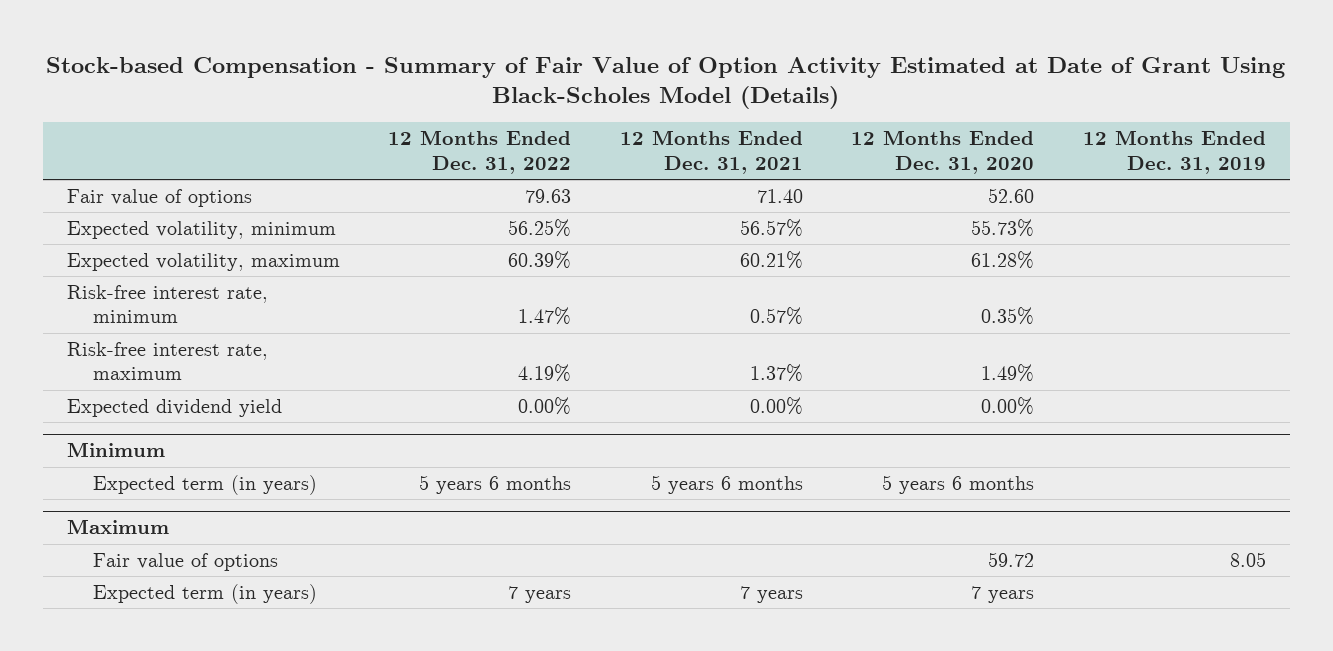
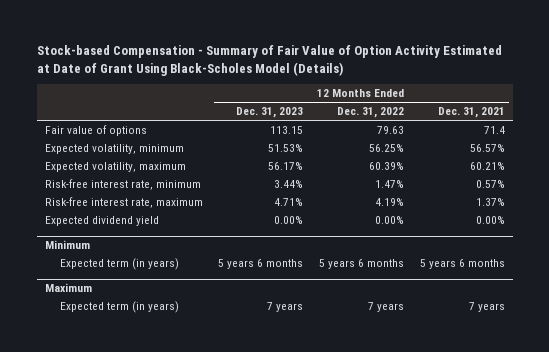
- | 12 Months Ended Dec. 31, 2022 | 12 Months Ended Dec. 31, 2021 | 12 Months Ended Dec. 31, 2020 | 12 Months Ended Dec. 31, 2019
+ | 12 Months Ended Dec. 31, 2023 | 12 Months Ended Dec. 31, 2022 | 12 Months Ended Dec. 31, 2021
- Fair value of options | 79.63 | 71.40 | 52.60 |
+ Fair value of options | 113.15 | 79.63 | 71.4
@ Maximum
- Fair value of options | | | 59.72 | 8.05

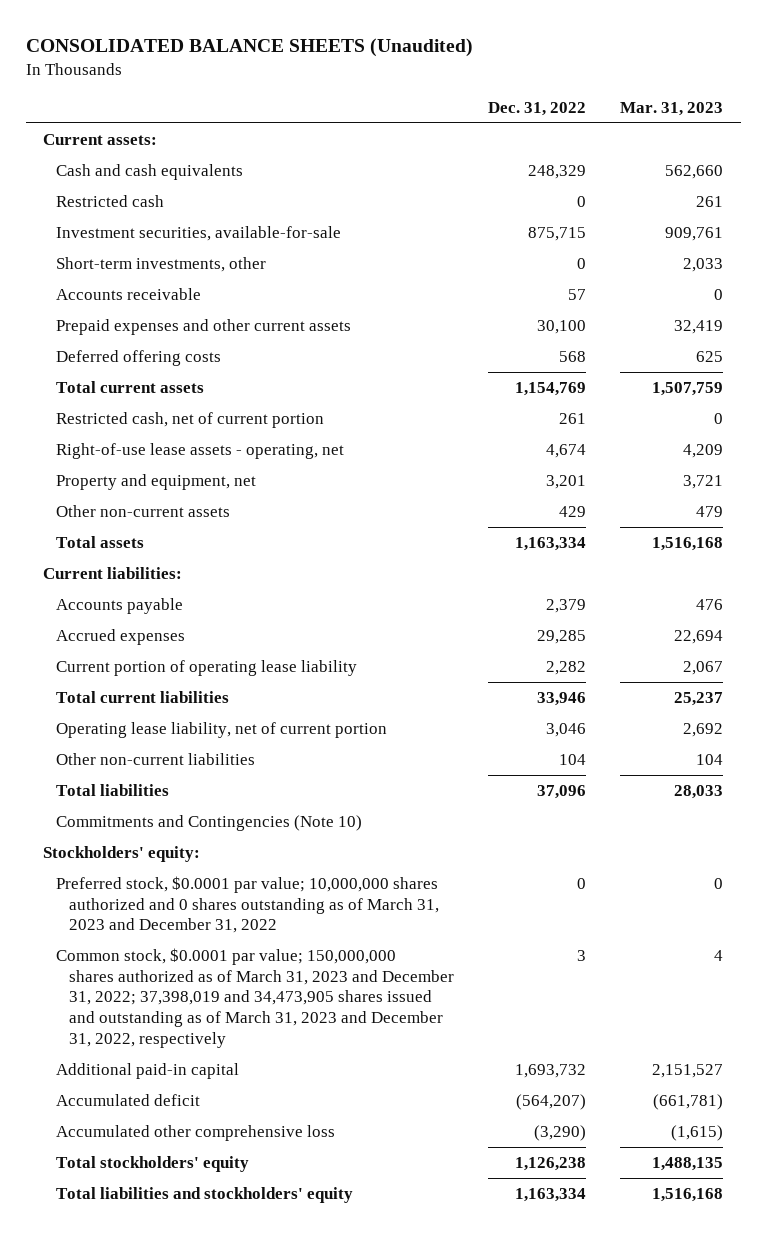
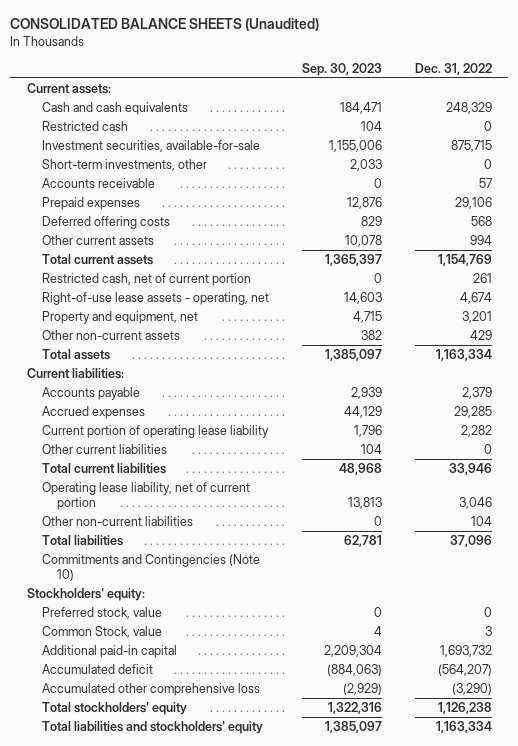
- | Dec. 31, 2022 | Mar. 31, 2023
+ | Sep. 30, 2023 | Dec. 31, 2022
- Prepaid expenses and other current assets | 30,100 | 32,419
+ Prepaid expenses | 12,876 | 29,106
+ Other current assets | 10,078 | 994
+ Other current liabilities | 104 | 0
- Preferred stock, $0.0001 par value; 10,000,000 shares authorized and 0 shares outstanding as of March 31, 2023 and December 31, 2022 | 0 | 0
- Common stock, $0.0001 par value; 150,000,000 shares authorized as of March 31, 2023 and December 31, 2022; 37,398,019 and 34,473,905 shares issued and outstanding as of March 31, 2023 and December 31, 2022, respectively | 3 | 4
+ Preferred stock, value | 0 | 0
+ Common Stock, value | 4 | 3

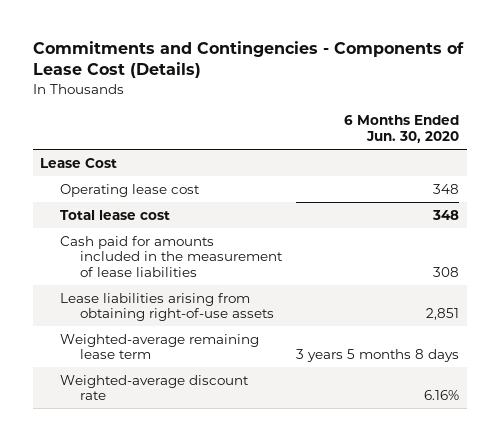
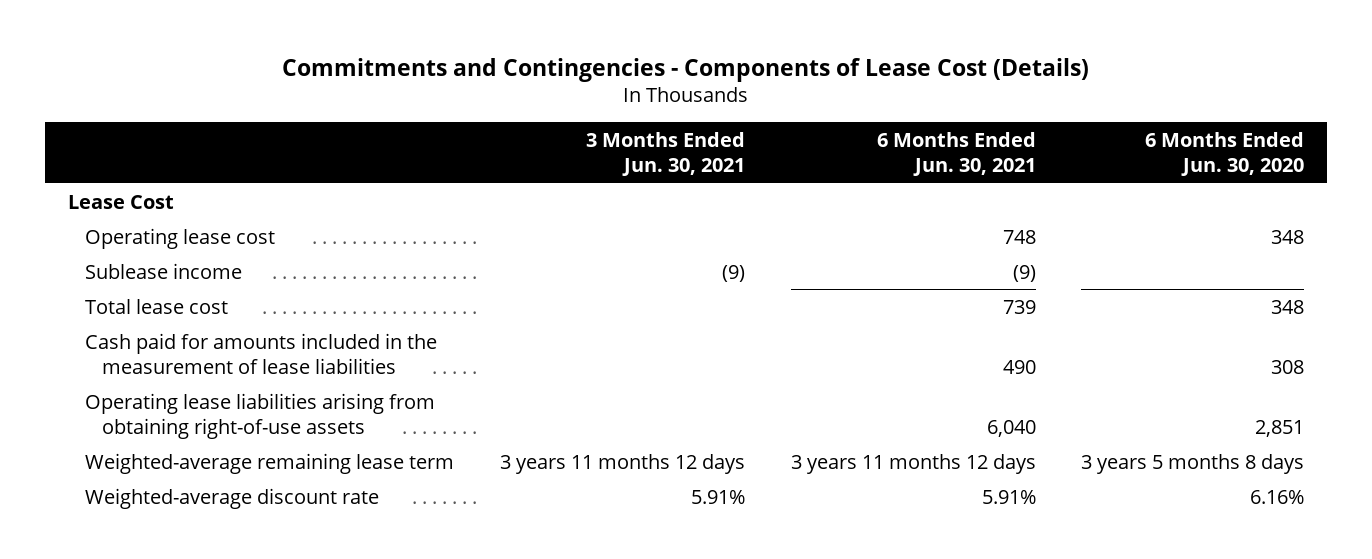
- | 6 Months Ended Jun. 30, 2020
+ | 3 Months Ended Jun. 30, 2021 | 6 Months Ended Jun. 30, 2021 | 6 Months Ended Jun. 30, 2020
+ Sublease income | (9) | (9) |
- Lease liabilities arising from obtaining right-of-use assets | 2,851
+ Operating lease liabilities arising from obtaining right-of-use assets | | 6,040 | 2,851

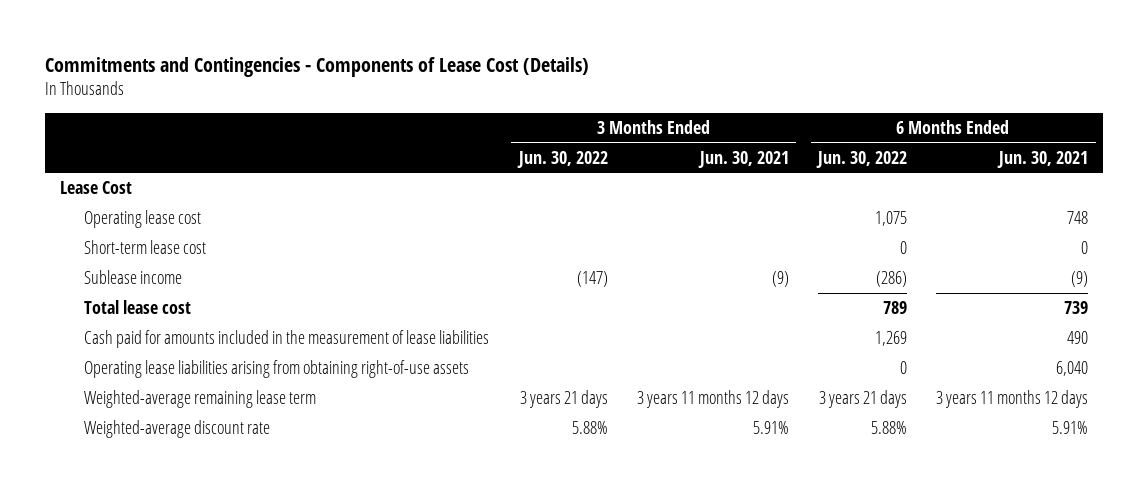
- | 3 Months Ended Jun. 30, 2021 | 6 Months Ended Jun. 30, 2021 | 6 Months Ended Jun. 30, 2020
+ | 3 Months Ended Jun. 30, 2022 | 3 Months Ended Jun. 30, 2021 | 6 Months Ended Jun. 30, 2022 | 6 Months Ended Jun. 30, 2021
+ Short-term lease cost | | | 0 | 0

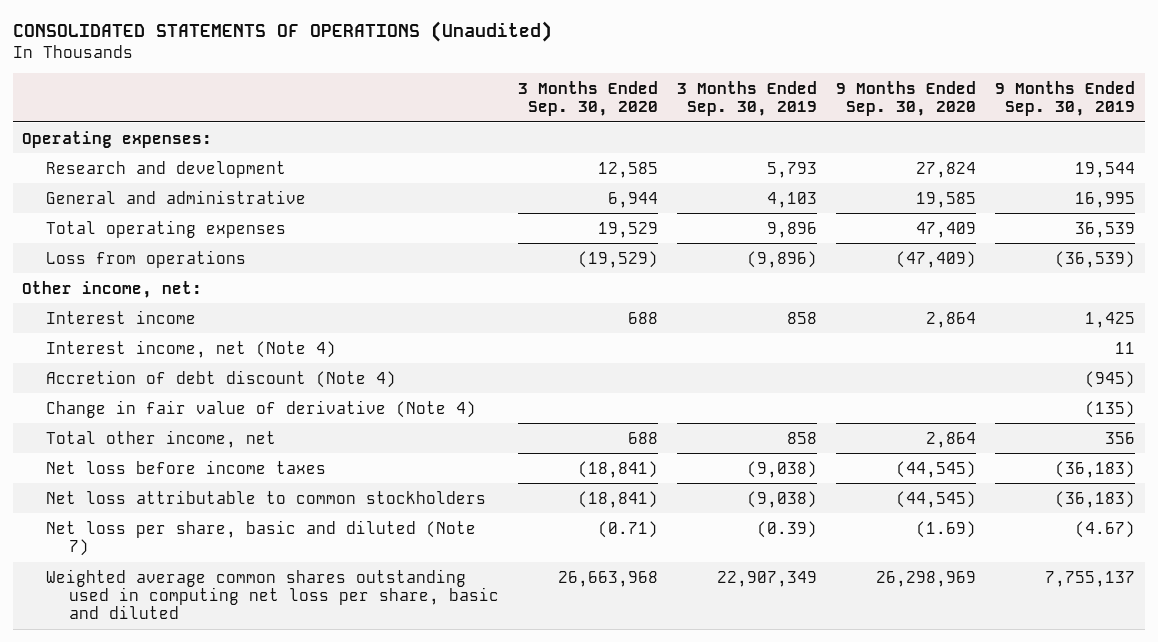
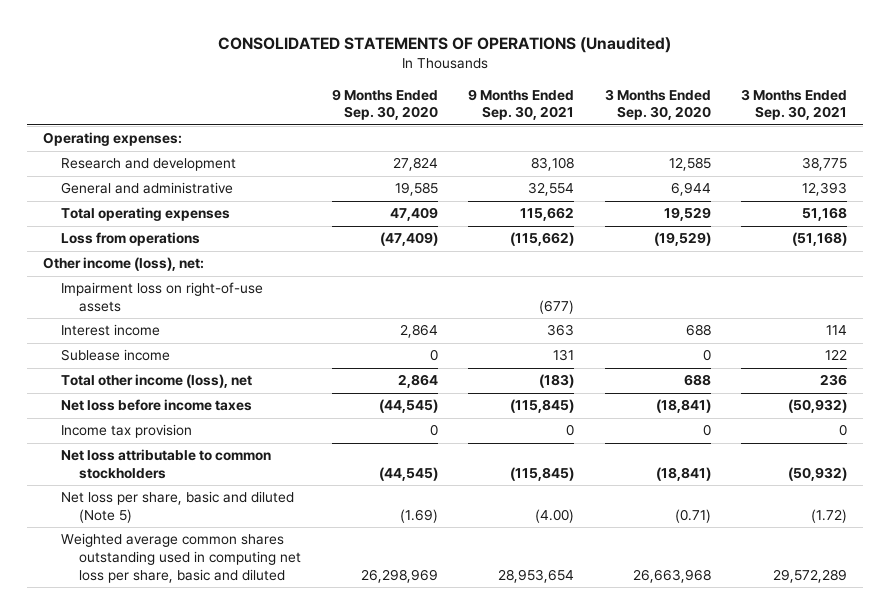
- | 3 Months Ended Sep. 30, 2020 | 3 Months Ended Sep. 30, 2019 | 9 Months Ended Sep. 30, 2020 | 9 Months Ended Sep. 30, 2019
+ | 9 Months Ended Sep. 30, 2020 | 9 Months Ended Sep. 30, 2021 | 3 Months Ended Sep. 30, 2020 | 3 Months Ended Sep. 30, 2021
- Other income, net:
+ Other income (loss), net:
+ Impairment loss on right-of-use assets | | (677) | |
- Interest income, net (Note 4) | | | | 11
- Accretion of debt discount (Note 4) | | | | (945)
- Change in fair value of derivative (Note 4) | | | | (135)
- Total other income, net | 688 | 858 | 2,864 | 356
+ Sublease income | 0 | 131 | 0 | 122
+ Total other income (loss), net | 2,864 | (183) | 688 | 236
+ Income tax provision | 0 | 0 | 0 | 0
- Net loss per share, basic and diluted (Note 7) | (0.71) | (0.39) | (1.69) | (4.67)
+ Net loss per share, basic and diluted (Note 5) | (1.69) | (4.00) | (0.71) | (1.72)

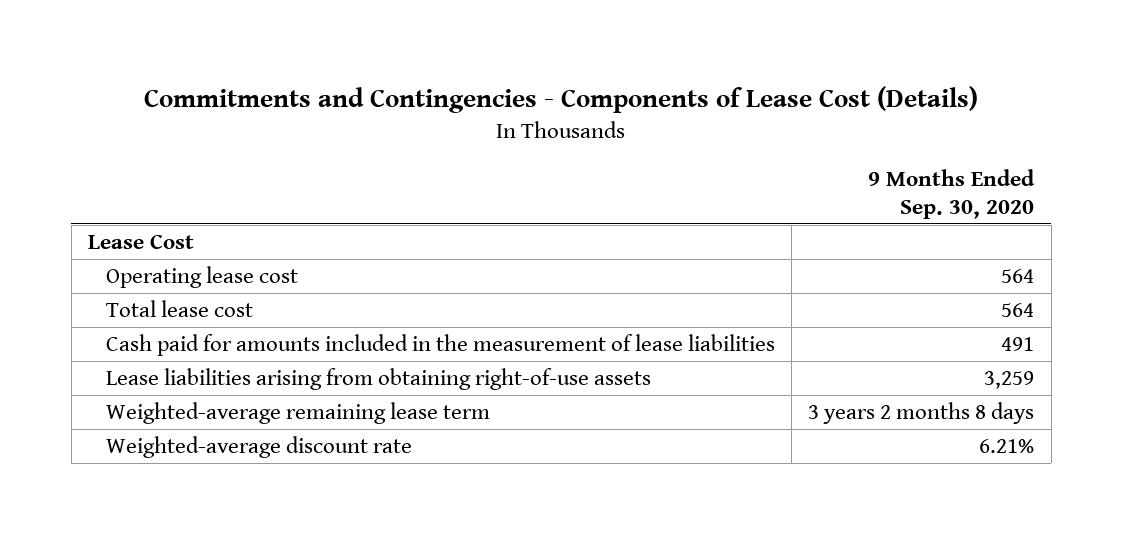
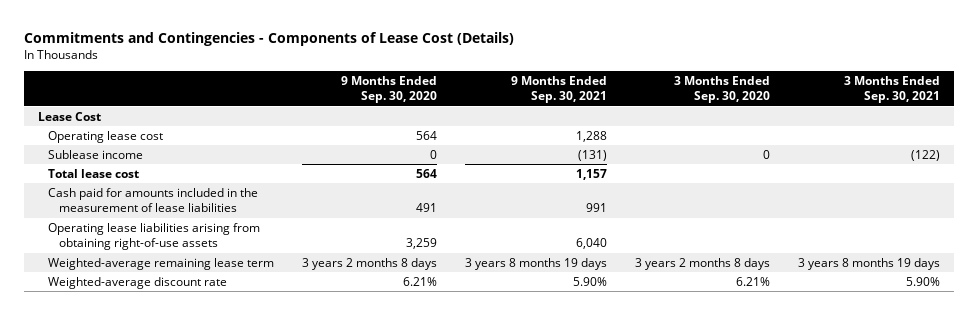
- | 9 Months Ended Sep. 30, 2020
+ | 9 Months Ended Sep. 30, 2020 | 9 Months Ended Sep. 30, 2021 | 3 Months Ended Sep. 30, 2020 | 3 Months Ended Sep. 30, 2021
+ Sublease income | 0 | (131) | 0 | (122)
- Lease liabilities arising from obtaining right-of-use assets | 3,259
+ Operating lease liabilities arising from obtaining right-of-use assets | 3,259 | 6,040 | |

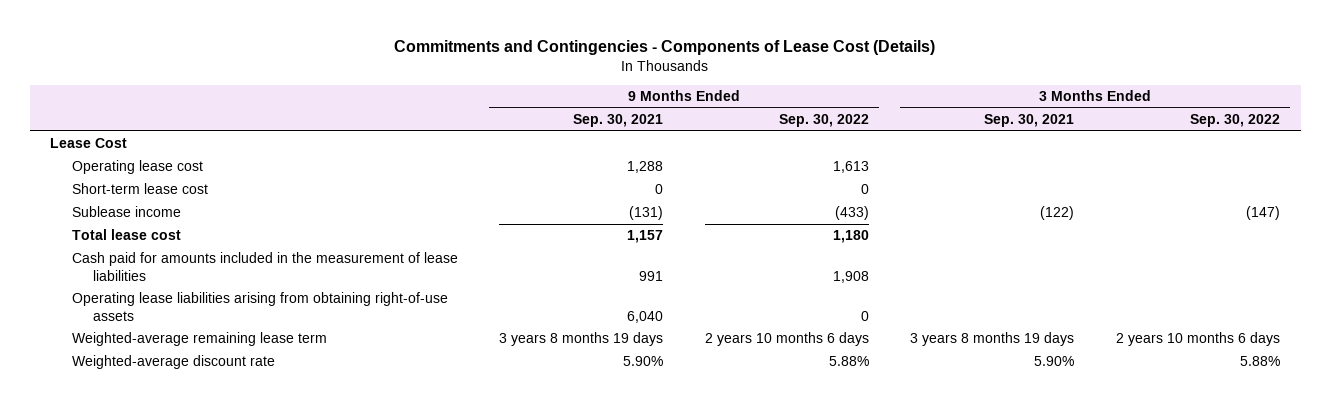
- | 9 Months Ended Sep. 30, 2020 | 9 Months Ended Sep. 30, 2021 | 3 Months Ended Sep. 30, 2020 | 3 Months Ended Sep. 30, 2021
+ | 9 Months Ended Sep. 30, 2021 | 9 Months Ended Sep. 30, 2022 | 3 Months Ended Sep. 30, 2021 | 3 Months Ended Sep. 30, 2022
+ Short-term lease cost | 0 | 0 | |

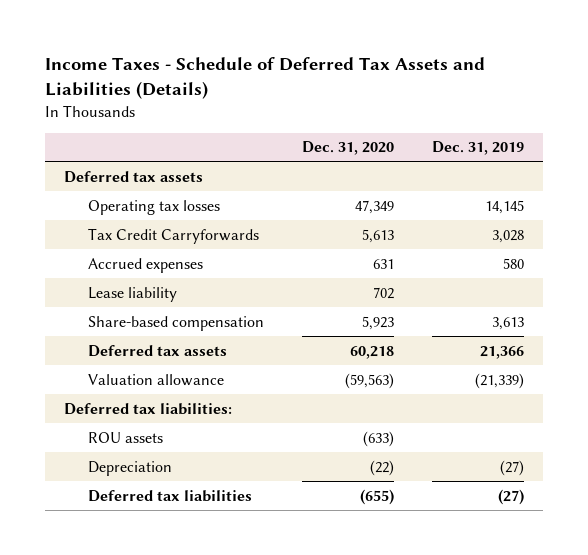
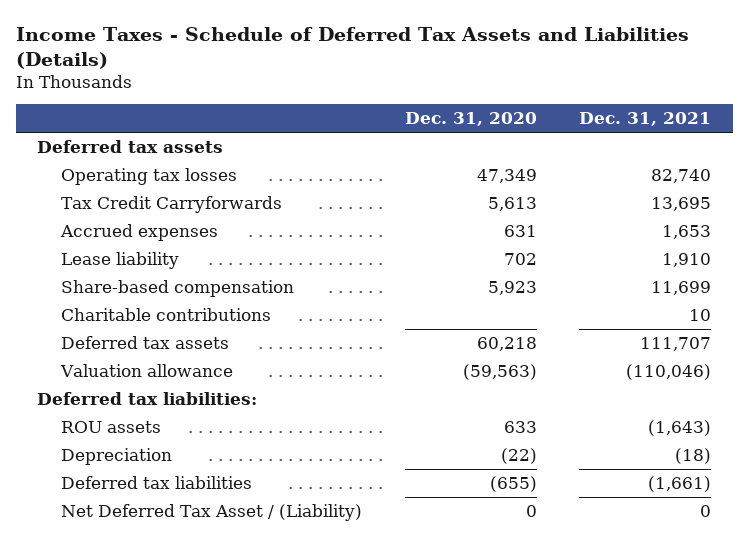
- | Dec. 31, 2020 | Dec. 31, 2019
+ | Dec. 31, 2020 | Dec. 31, 2021
+ Charitable contributions | | 10
- ROU assets | (633) |
+ ROU assets | 633 | (1,643)
+ Net Deferred Tax Asset / (Liability) | 0 | 0

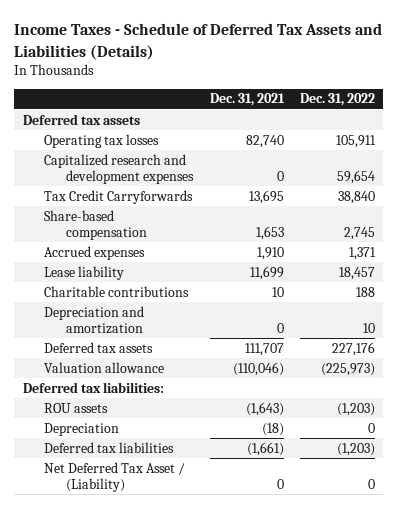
- | Dec. 31, 2020 | Dec. 31, 2021
+ | Dec. 31, 2021 | Dec. 31, 2022
+ Capitalized research and development expenses | 0 | 59,654
- Accrued expenses | 631 | 1,653
- Lease liability | 702 | 1,910
- Share-based compensation | 5,923 | 11,699
+ Share-based compensation | 1,653 | 2,745
+ Accrued expenses | 1,910 | 1,371
+ Lease liability | 11,699 | 18,457
+ Depreciation and amortization | 0 | 10

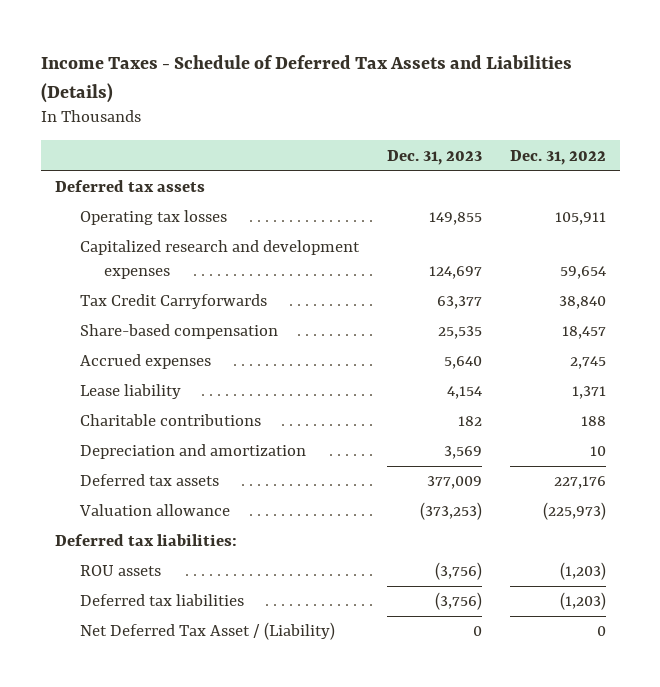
- | Dec. 31, 2021 | Dec. 31, 2022
+ | Dec. 31, 2023 | Dec. 31, 2022
- Share-based compensation | 1,653 | 2,745
- Accrued expenses | 1,910 | 1,371
- Lease liability | 11,699 | 18,457
+ Share-based compensation | 25,535 | 18,457
+ Accrued expenses | 5,640 | 2,745
+ Lease liability | 4,154 | 1,371
- Depreciation | (18) | 0

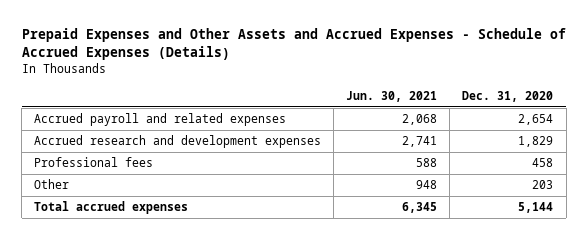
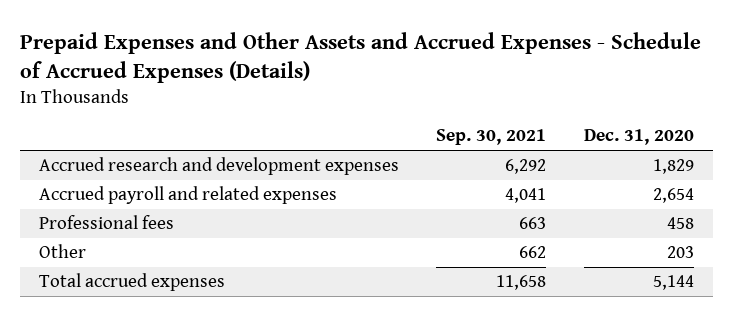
- | Jun. 30, 2021 | Dec. 31, 2020
+ | Sep. 30, 2021 | Dec. 31, 2020
moved down: Accrued payroll and related expenses | 4,041 | 2,654

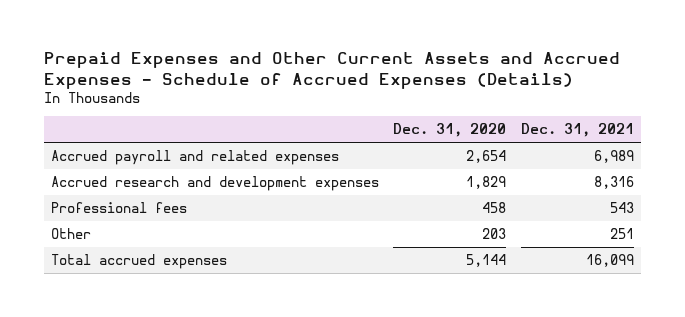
- Prepaid Expenses and Other Assets and Accrued Expenses - Schedule of Accrued Expenses (Details)
+ Prepaid Expenses and Other Current Assets and Accrued Expenses - Schedule of Accrued Expenses (Details)
- | Sep. 30, 2021 | Dec. 31, 2020
+ | Dec. 31, 2020 | Dec. 31, 2021
moved down: Accrued research and development expenses | 1,829 | 8,316

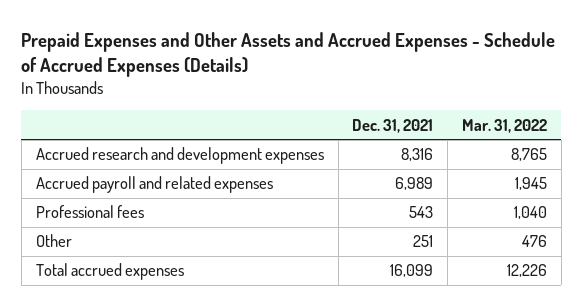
- Prepaid Expenses and Other Current Assets and Accrued Expenses - Schedule of Accrued Expenses (Details)
+ Prepaid Expenses and Other Assets and Accrued Expenses - Schedule of Accrued Expenses (Details)
- | Dec. 31, 2020 | Dec. 31, 2021
+ | Dec. 31, 2021 | Mar. 31, 2022
moved down: Accrued payroll and related expenses | 6,989 | 1,945

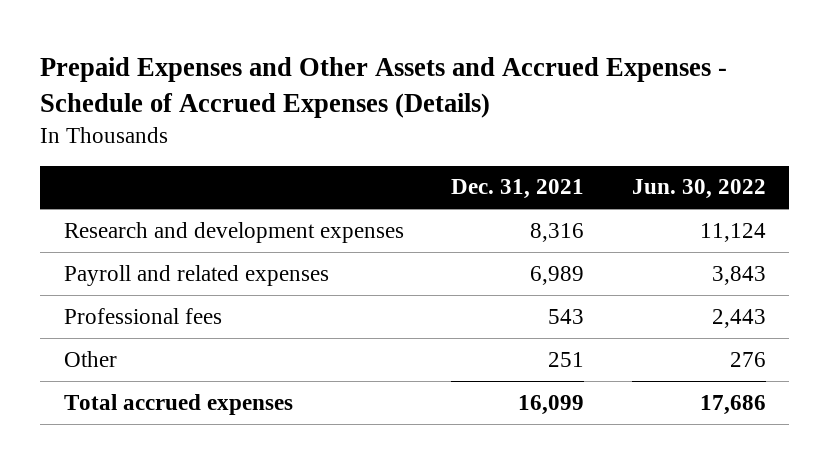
- | Dec. 31, 2021 | Mar. 31, 2022
+ | Dec. 31, 2021 | Jun. 30, 2022
- Accrued research and development expenses | 8,316 | 8,765
- Accrued payroll and related expenses | 6,989 | 1,945
+ Research and development expenses | 8,316 | 11,124
+ Payroll and related expenses | 6,989 | 3,843

